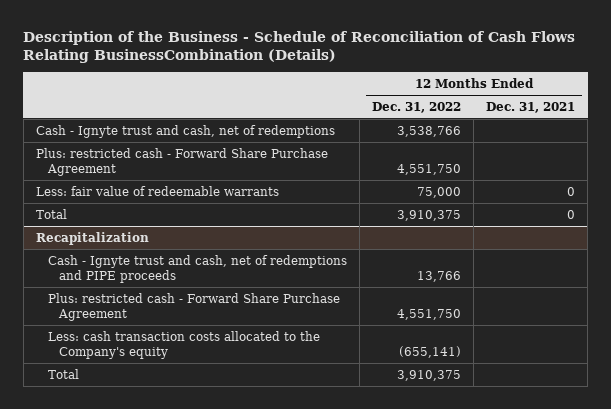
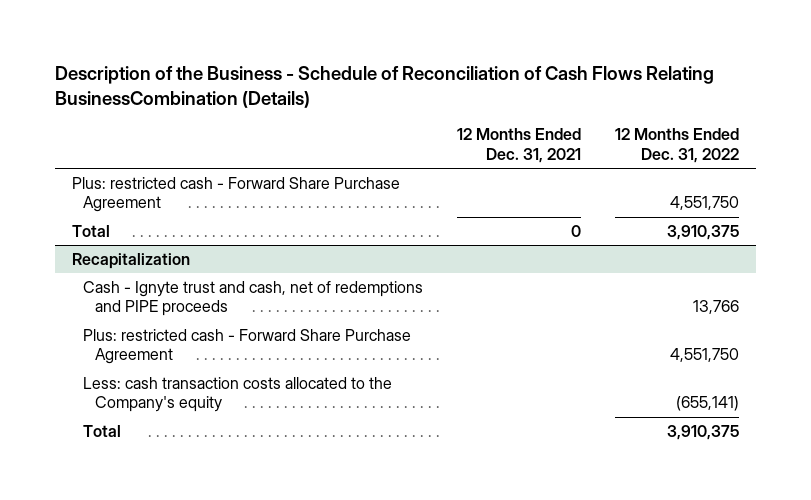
- | 12 Months Ended Dec. 31, 2022 | 12 Months Ended Dec. 31, 2021
+ | 12 Months Ended Dec. 31, 2021 | 12 Months Ended Dec. 31, 2022
- Cash - Ignyte trust and cash, net of redemptions | 3,538,766 |
- Less: fair value of redeemable warrants | 75,000 | 0

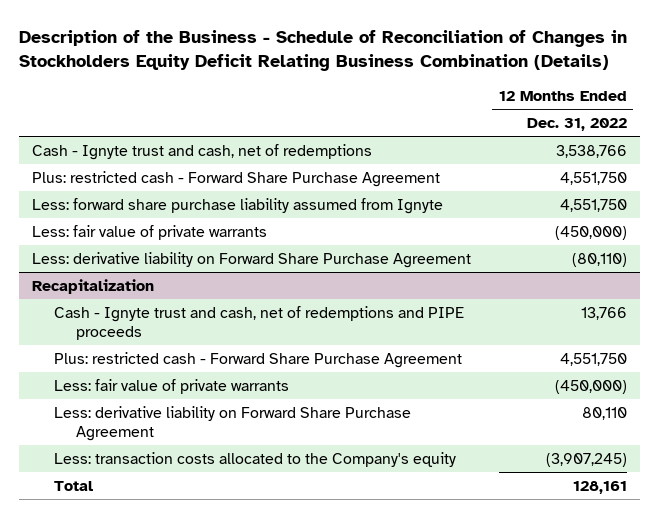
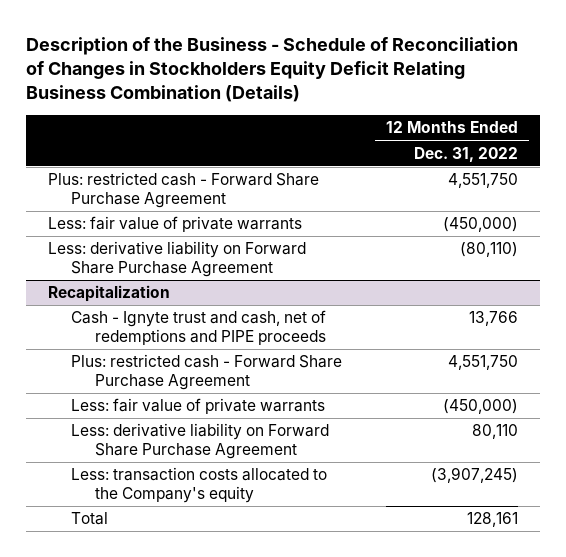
- Cash - Ignyte trust and cash, net of redemptions | 3,538,766
- Less: forward share purchase liability assumed from Ignyte | 4,551,750

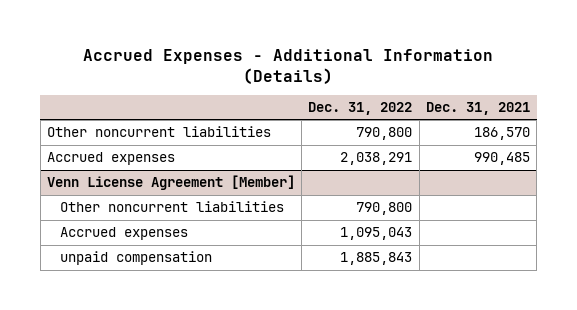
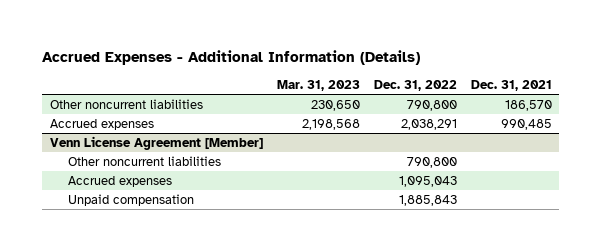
- | Dec. 31, 2022 | Dec. 31, 2021
+ | Mar. 31, 2023 | Dec. 31, 2022 | Dec. 31, 2021
@ Venn License Agreement [Member]
- unpaid compensation | 1,885,843 |
+ Unpaid compensation | | 1,885,843 |

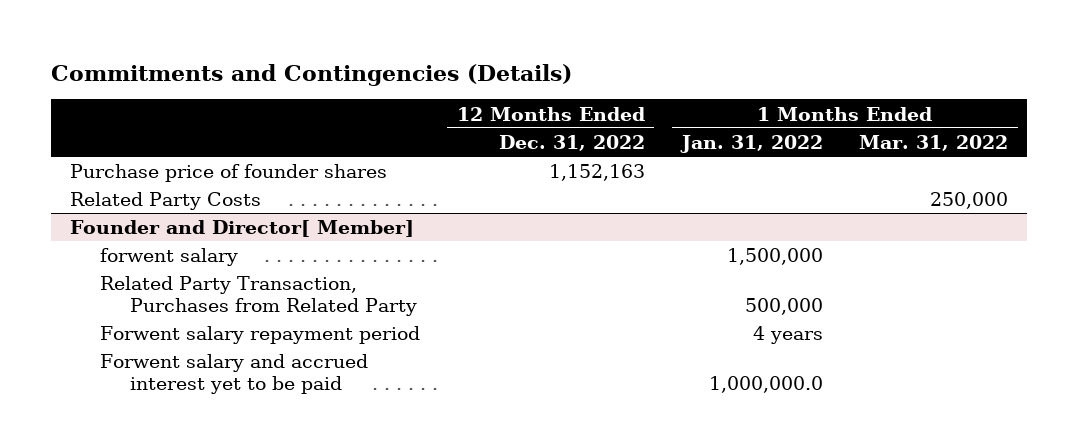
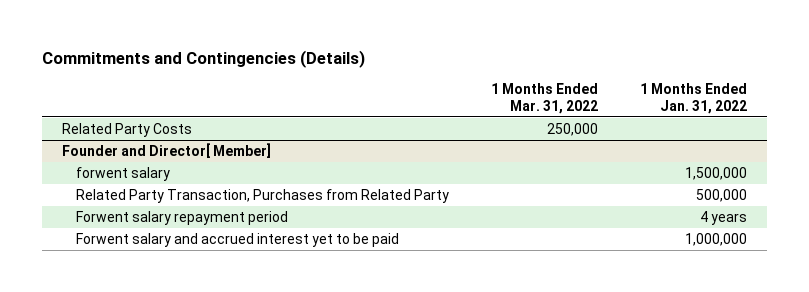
- | 12 Months Ended Dec. 31, 2022 | 1 Months Ended Jan. 31, 2022 | 1 Months Ended Mar. 31, 2022
+ | 1 Months Ended Mar. 31, 2022 | 1 Months Ended Jan. 31, 2022
- Purchase price of founder shares | 1,152,163 | |
@ Founder and Director[ Member]
- Forwent salary and accrued interest yet to be paid | | 1,000,000.0 |
+ Forwent salary and accrued interest yet to be paid | | 1,000,000

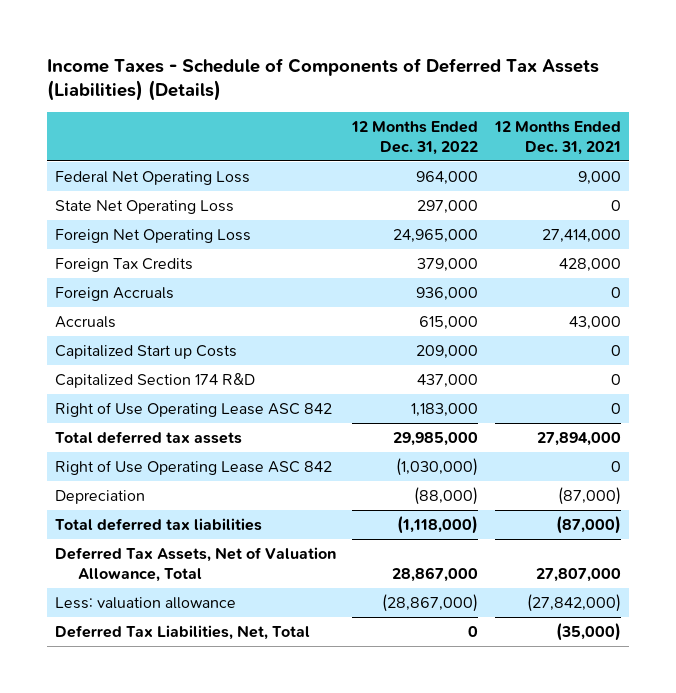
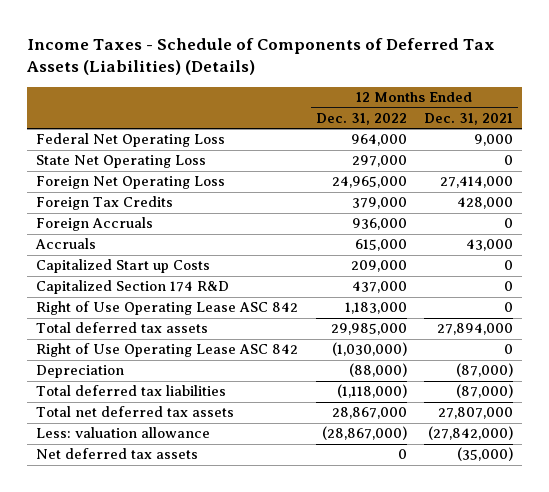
- Deferred Tax Assets, Net of Valuation Allowance, Total | 28,867,000 | 27,807,000
+ Total net deferred tax assets | 28,867,000 | 27,807,000
- Deferred Tax Liabilities, Net, Total | 0 | (35,000)
+ Net deferred tax assets | 0 | (35,000)

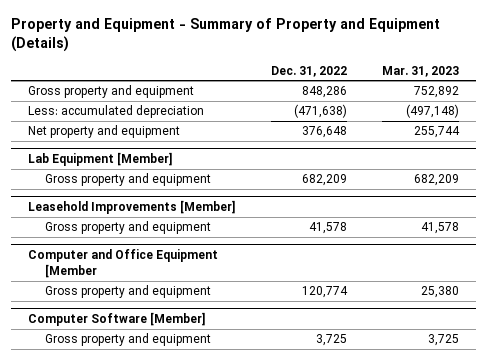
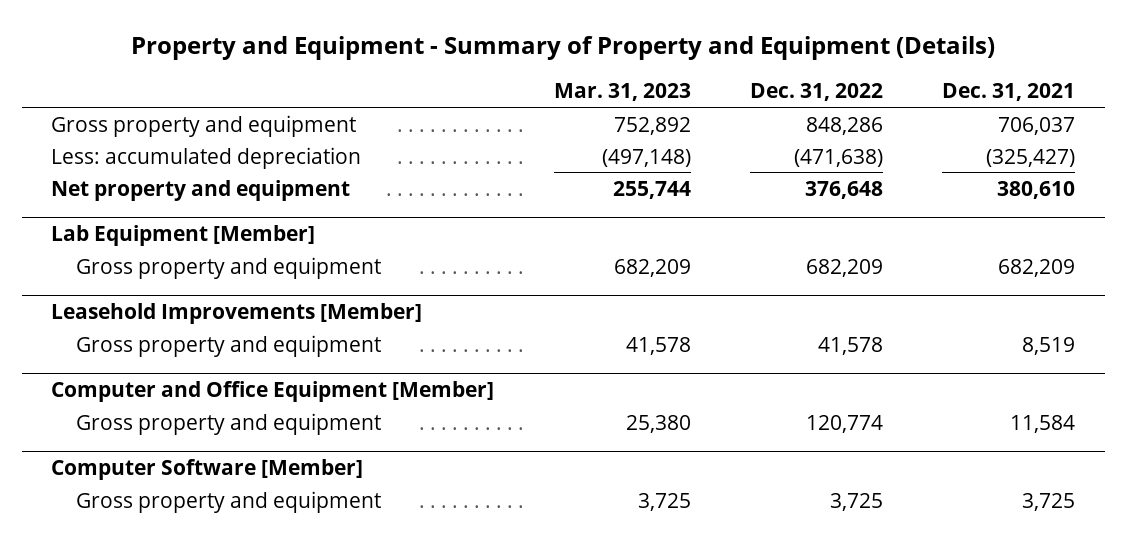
- | Dec. 31, 2022 | Mar. 31, 2023
+ | Mar. 31, 2023 | Dec. 31, 2022 | Dec. 31, 2021
- Computer and Office Equipment [Member
+ Computer and Office Equipment [Member]

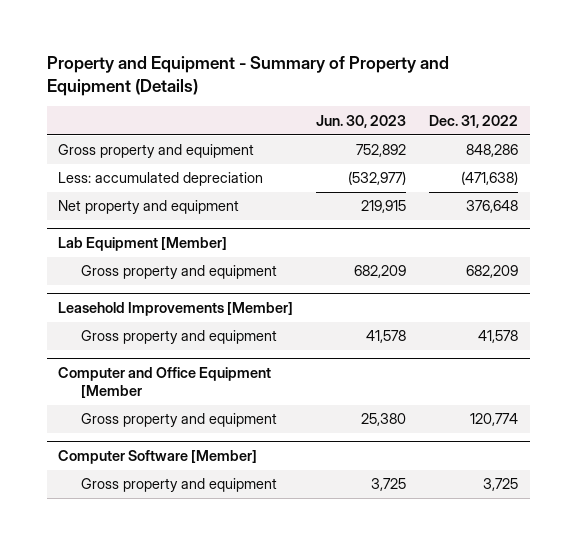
- | Mar. 31, 2023 | Dec. 31, 2022 | Dec. 31, 2021
+ | Jun. 30, 2023 | Dec. 31, 2022
- Computer and Office Equipment [Member]
+ Computer and Office Equipment [Member

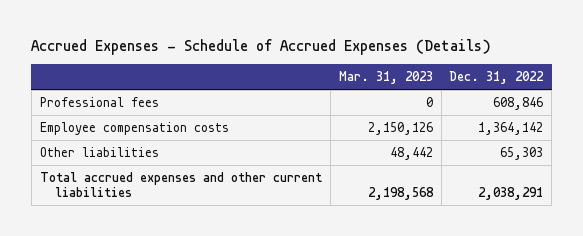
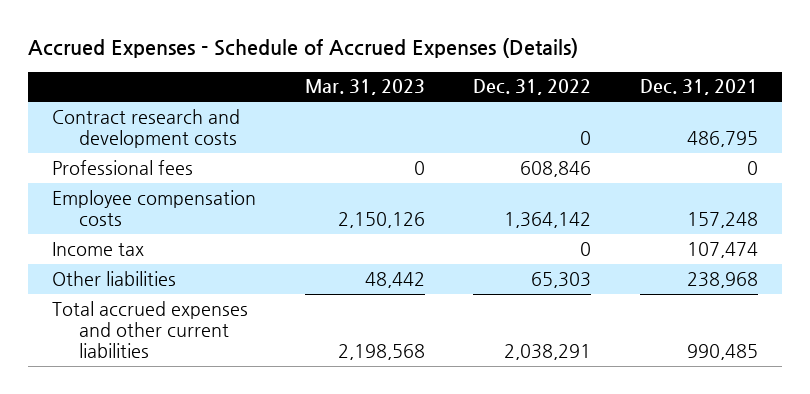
- | Mar. 31, 2023 | Dec. 31, 2022
+ | Mar. 31, 2023 | Dec. 31, 2022 | Dec. 31, 2021
+ Contract research and development costs | | 0 | 486,795
+ Income tax | | 0 | 107,474

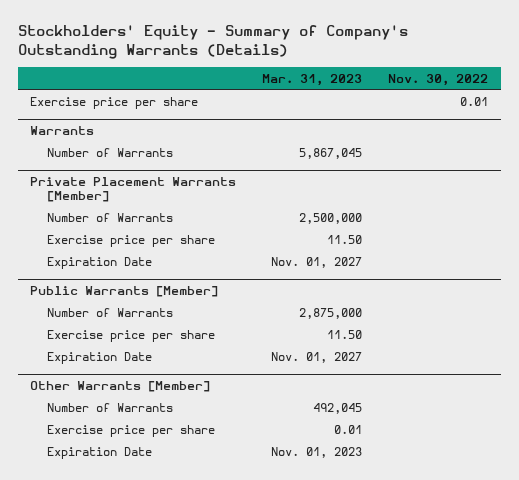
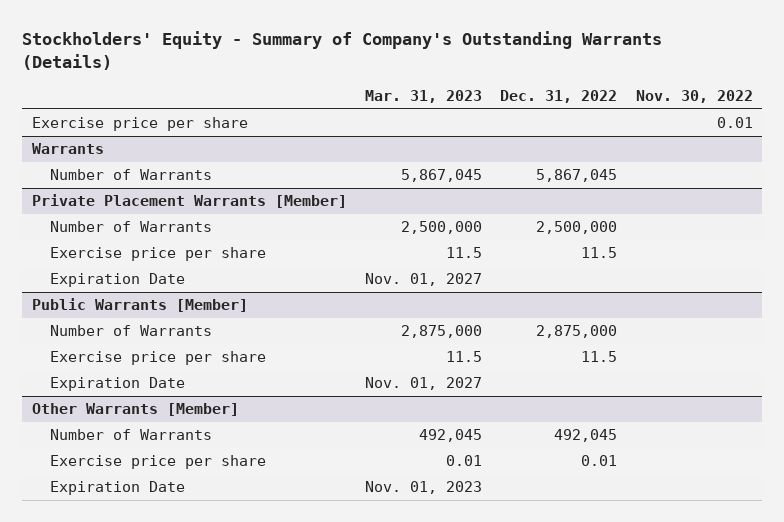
- | Mar. 31, 2023 | Nov. 30, 2022
+ | Mar. 31, 2023 | Dec. 31, 2022 | Nov. 30, 2022
@ Private Placement Warrants [Member]
- Exercise price per share | 11.50 |
+ Exercise price per share | 11.5 | 11.5 |
@ Public Warrants [Member]
- Exercise price per share | 11.50 |
+ Exercise price per share | 11.5 | 11.5 |

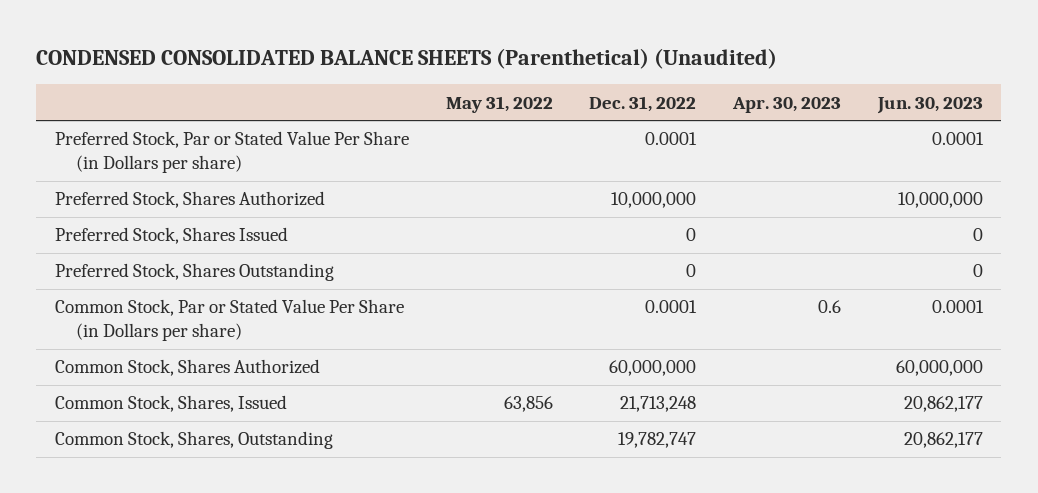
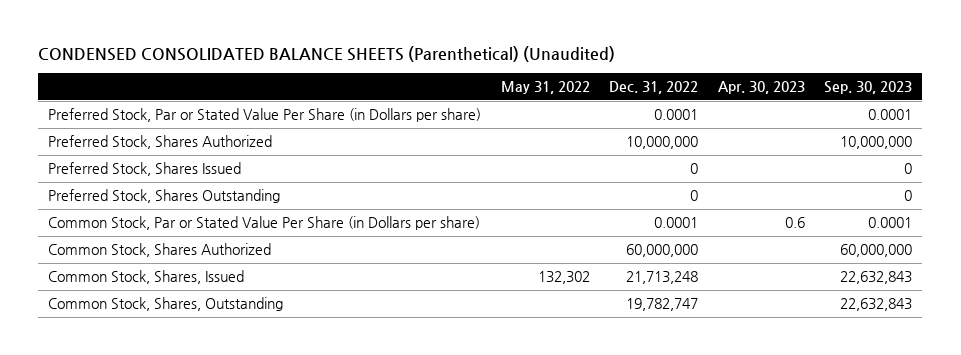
- | May 31, 2022 | Dec. 31, 2022 | Apr. 30, 2023 | Jun. 30, 2023
+ | May 31, 2022 | Dec. 31, 2022 | Apr. 30, 2023 | Sep. 30, 2023
- Common Stock, Shares, Issued | 63,856 | 21,713,248 | | 20,862,177
+ Common Stock, Shares, Issued | 132,302 | 21,713,248 | | 22,632,843

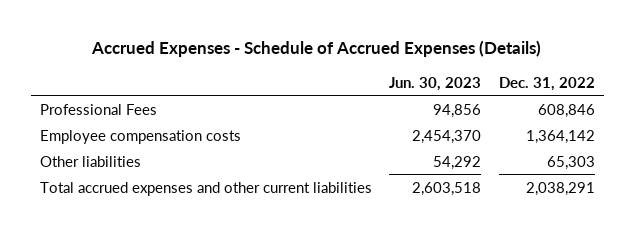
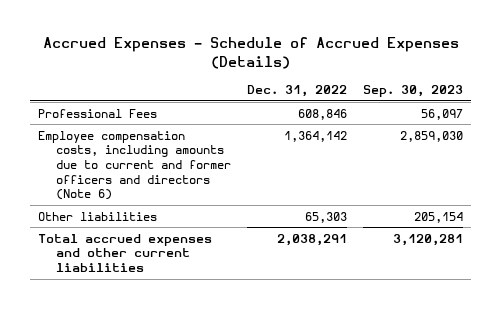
- | Jun. 30, 2023 | Dec. 31, 2022
+ | Dec. 31, 2022 | Sep. 30, 2023
- Employee compensation costs | 2,454,370 | 1,364,142
+ Employee compensation costs, including amounts due to current and former officers and directors (Note 6) | 1,364,142 | 2,859,030

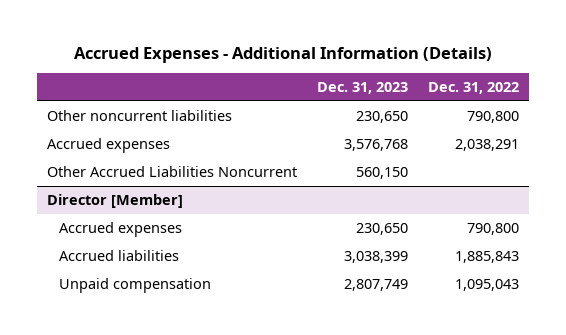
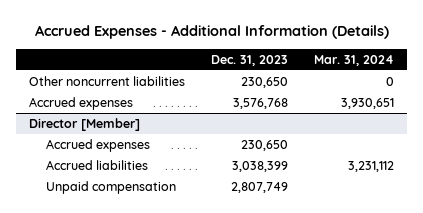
- | Dec. 31, 2023 | Dec. 31, 2022
+ | Dec. 31, 2023 | Mar. 31, 2024
- Other Accrued Liabilities Noncurrent | 560,150 |

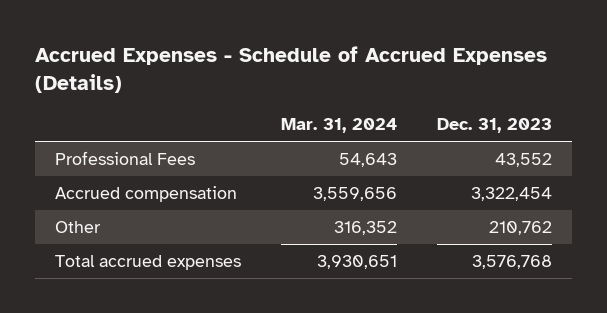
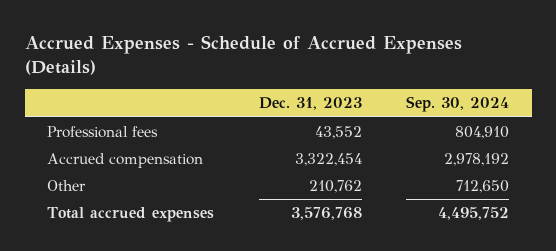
- | Mar. 31, 2024 | Dec. 31, 2023
+ | Dec. 31, 2023 | Sep. 30, 2024
- Professional Fees | 54,643 | 43,552
+ Professional fees | 43,552 | 804,910

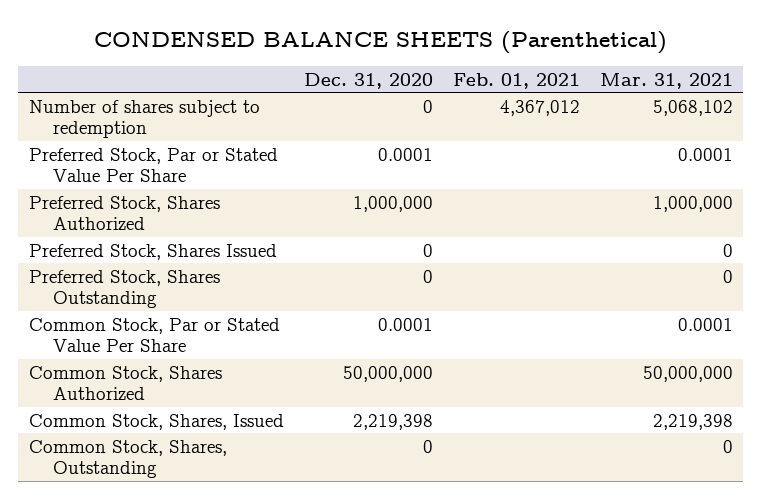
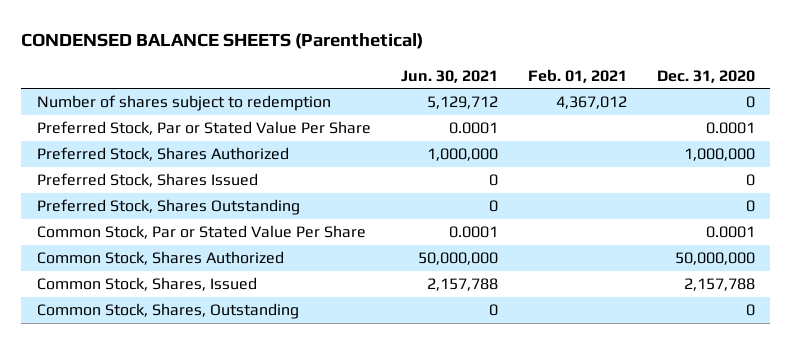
- | Dec. 31, 2020 | Feb. 01, 2021 | Mar. 31, 2021
+ | Jun. 30, 2021 | Feb. 01, 2021 | Dec. 31, 2020
- Common Stock, Shares, Issued | 2,219,398 | | 2,219,398
+ Common Stock, Shares, Issued | 2,157,788 | | 2,157,788

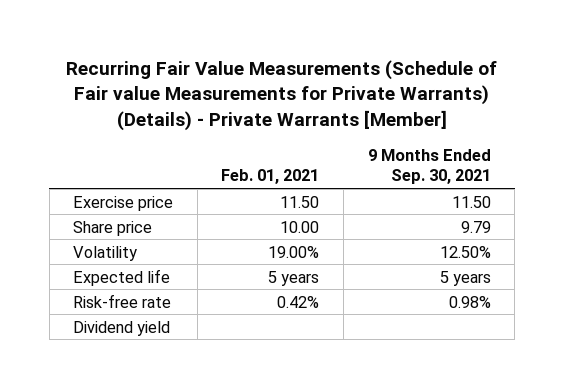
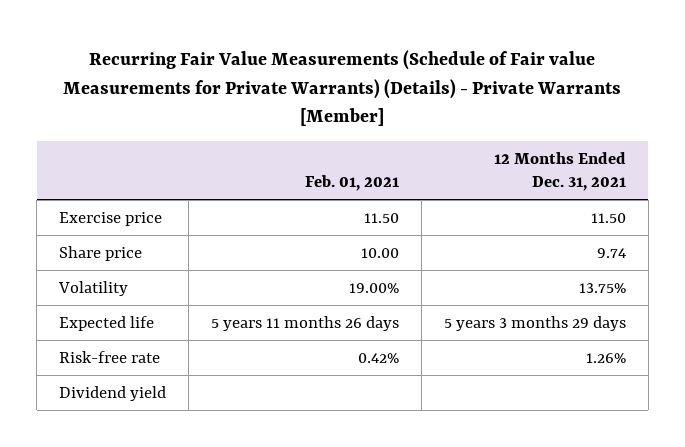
- | Feb. 01, 2021 | 9 Months Ended Sep. 30, 2021
+ | Feb. 01, 2021 | 12 Months Ended Dec. 31, 2021
- Expected life | 5 years | 5 years
+ Expected life | 5 years 11 months 26 days | 5 years 3 months 29 days

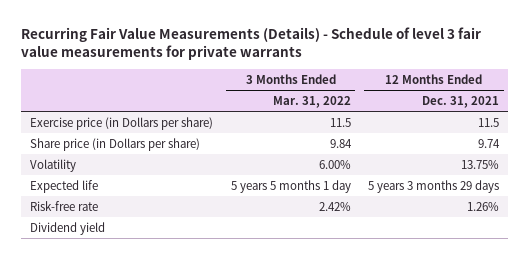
- Recurring Fair Value Measurements (Schedule of Fair value Measurements for Private Warrants) (Details) - Private Warrants [Member]
+ Recurring Fair Value Measurements (Details) - Schedule of level 3 fair value measurements for private warrants
- | Feb. 01, 2021 | 12 Months Ended Dec. 31, 2021
+ | 3 Months Ended Mar. 31, 2022 | 12 Months Ended Dec. 31, 2021
- Exercise price | 11.50 | 11.50
- Share price | 10.00 | 9.74
+ Exercise price (in Dollars per share) | 11.5 | 11.5
+ Share price (in Dollars per share) | 9.84 | 9.74

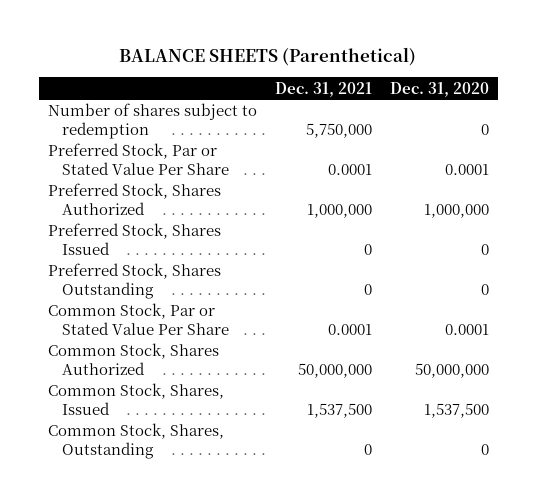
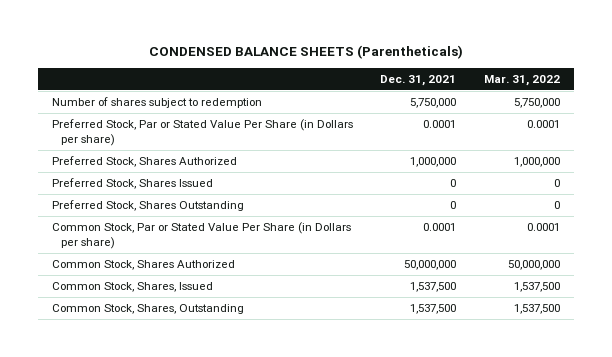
- BALANCE SHEETS (Parenthetical)
+ CONDENSED BALANCE SHEETS (Parentheticals)
- | Dec. 31, 2021 | Dec. 31, 2020
+ | Dec. 31, 2021 | Mar. 31, 2022
- Preferred Stock, Par or Stated Value Per Share | 0.0001 | 0.0001
+ Preferred Stock, Par or Stated Value Per Share (in Dollars per share) | 0.0001 | 0.0001
- Common Stock, Par or Stated Value Per Share | 0.0001 | 0.0001
+ Common Stock, Par or Stated Value Per Share (in Dollars per share) | 0.0001 | 0.0001
- Common Stock, Shares, Outstanding | 0 | 0
+ Common Stock, Shares, Outstanding | 1,537,500 | 1,537,500

